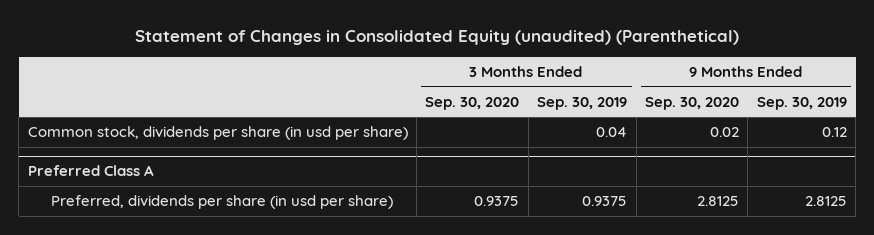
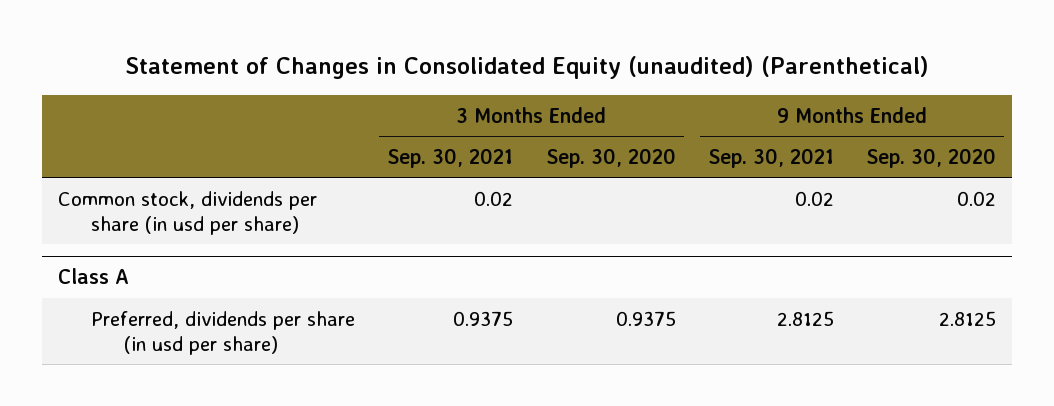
- | 3 Months Ended Sep. 30, 2020 | 3 Months Ended Sep. 30, 2019 | 9 Months Ended Sep. 30, 2020 | 9 Months Ended Sep. 30, 2019
+ | 3 Months Ended Sep. 30, 2021 | 3 Months Ended Sep. 30, 2020 | 9 Months Ended Sep. 30, 2021 | 9 Months Ended Sep. 30, 2020
- Preferred Class A
+ Class A

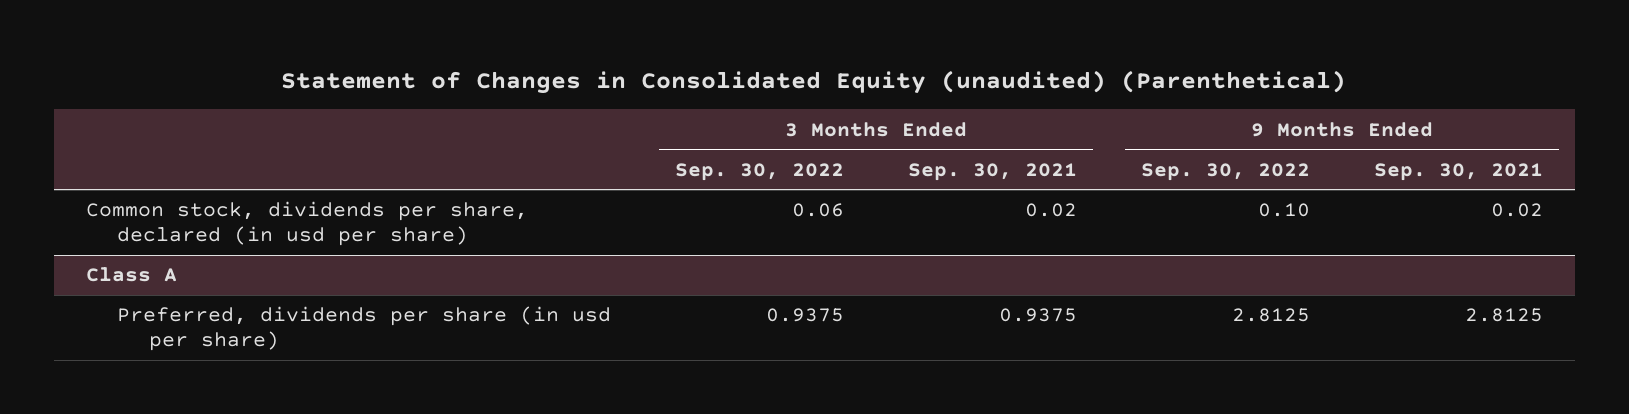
- | 3 Months Ended Sep. 30, 2021 | 3 Months Ended Sep. 30, 2020 | 9 Months Ended Sep. 30, 2021 | 9 Months Ended Sep. 30, 2020
+ | 3 Months Ended Sep. 30, 2022 | 3 Months Ended Sep. 30, 2021 | 9 Months Ended Sep. 30, 2022 | 9 Months Ended Sep. 30, 2021
- Common stock, dividends per share (in usd per share) | 0.02 | | 0.02 | 0.02
+ Common stock, dividends per share, declared (in usd per share) | 0.06 | 0.02 | 0.10 | 0.02

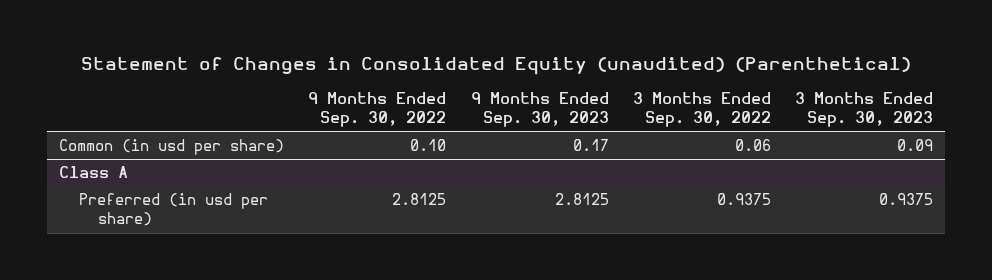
- | 3 Months Ended Sep. 30, 2022 | 3 Months Ended Sep. 30, 2021 | 9 Months Ended Sep. 30, 2022 | 9 Months Ended Sep. 30, 2021
+ | 9 Months Ended Sep. 30, 2022 | 9 Months Ended Sep. 30, 2023 | 3 Months Ended Sep. 30, 2022 | 3 Months Ended Sep. 30, 2023
- Common stock, dividends per share, declared (in usd per share) | 0.06 | 0.02 | 0.10 | 0.02
+ Common (in usd per share) | 0.10 | 0.17 | 0.06 | 0.09
@ Class A
- Preferred, dividends per share (in usd per share) | 0.9375 | 0.9375 | 2.8125 | 2.8125
+ Preferred (in usd per share) | 2.8125 | 2.8125 | 0.9375 | 0.9375

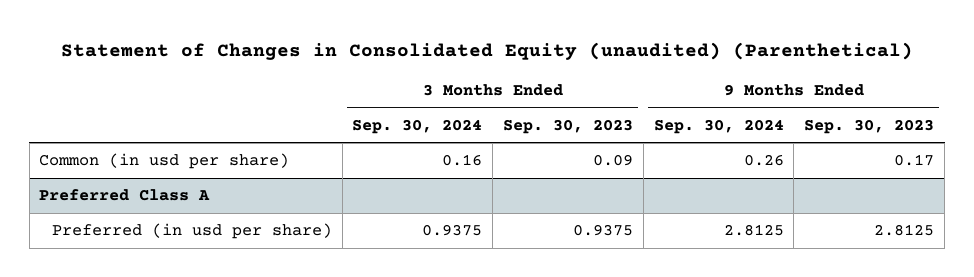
- | 9 Months Ended Sep. 30, 2022 | 9 Months Ended Sep. 30, 2023 | 3 Months Ended Sep. 30, 2022 | 3 Months Ended Sep. 30, 2023
+ | 3 Months Ended Sep. 30, 2024 | 3 Months Ended Sep. 30, 2023 | 9 Months Ended Sep. 30, 2024 | 9 Months Ended Sep. 30, 2023
- Class A
+ Preferred Class A

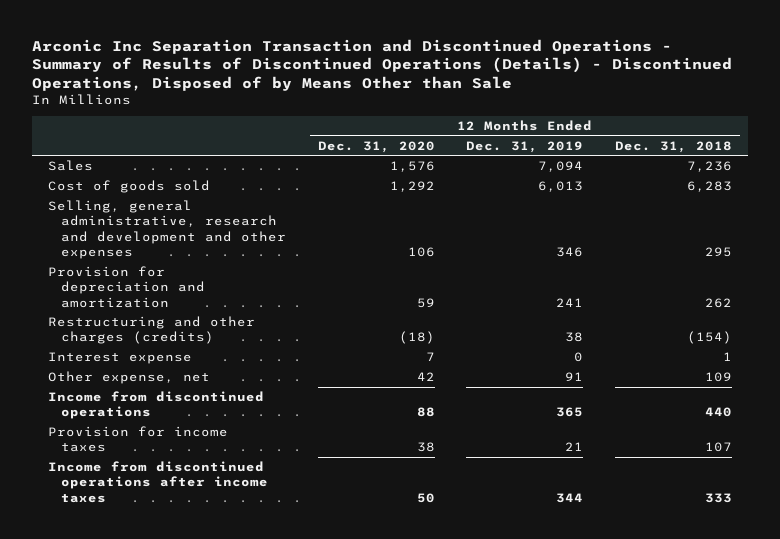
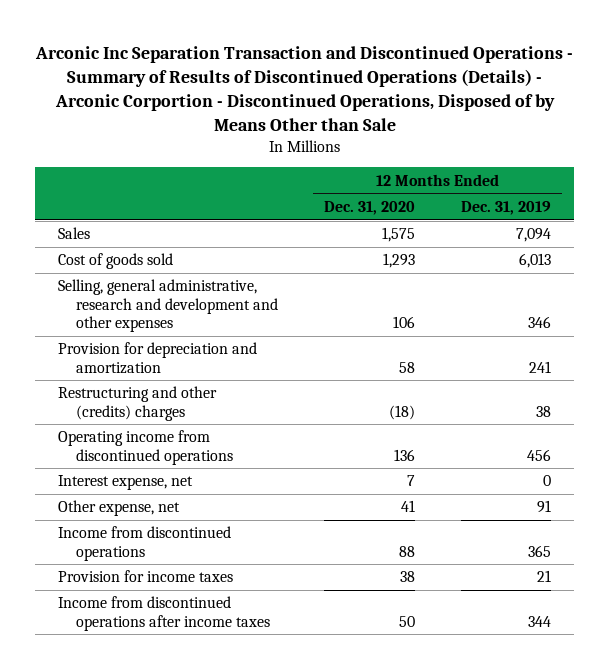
- Arconic Inc Separation Transaction and Discontinued Operations - Summary of Results of Discontinued Operations (Details) - Discontinued Operations, Disposed of by Means Other than Sale
+ Arconic Inc Separation Transaction and Discontinued Operations - Summary of Results of Discontinued Operations (Details) - Arconic Corportion - Discontinued Operations, Disposed of by Means Other than Sale
- | 12 Months Ended Dec. 31, 2020 | 12 Months Ended Dec. 31, 2019 | 12 Months Ended Dec. 31, 2018
+ | 12 Months Ended Dec. 31, 2020 | 12 Months Ended Dec. 31, 2019
- Sales | 1,576 | 7,094 | 7,236
- Cost of goods sold | 1,292 | 6,013 | 6,283
+ Sales | 1,575 | 7,094
+ Cost of goods sold | 1,293 | 6,013
- Provision for depreciation and amortization | 59 | 241 | 262
- Restructuring and other charges (credits) | (18) | 38 | (154)
- Interest expense | 7 | 0 | 1
- Other expense, net | 42 | 91 | 109
+ Provision for depreciation and amortization | 58 | 241
+ Restructuring and other (credits) charges | (18) | 38
+ Operating income from discontinued operations | 136 | 456
+ Interest expense, net | 7 | 0
+ Other expense, net | 41 | 91

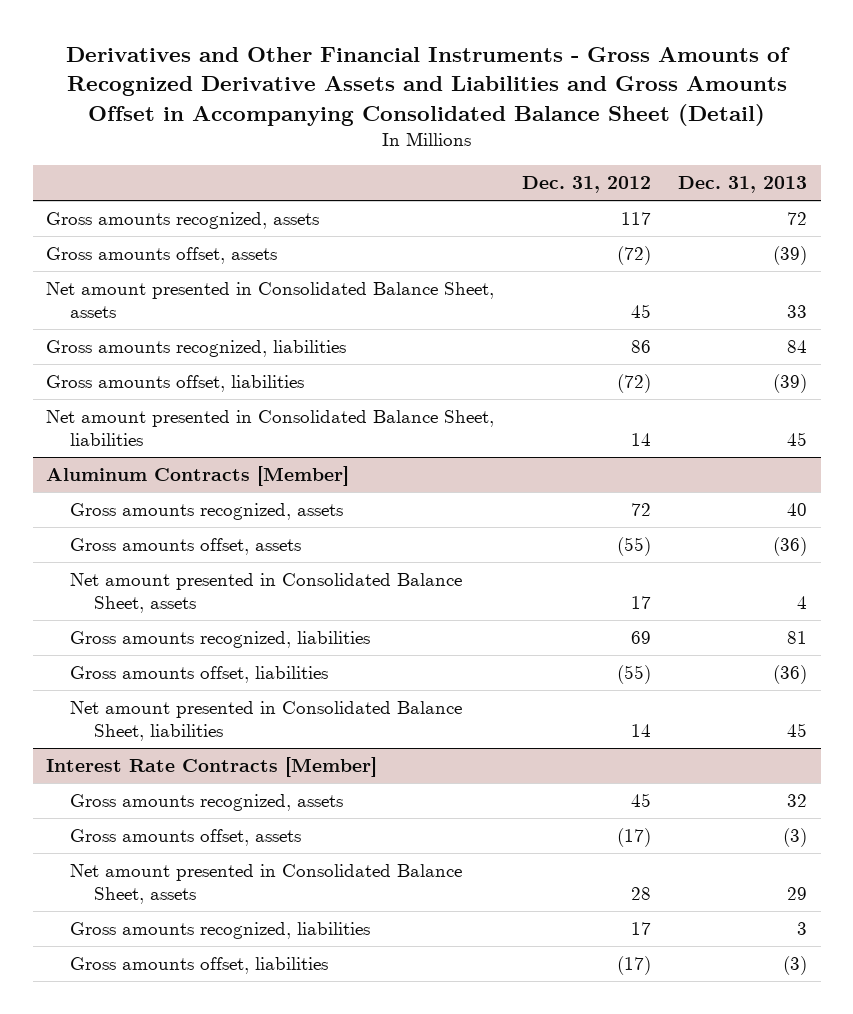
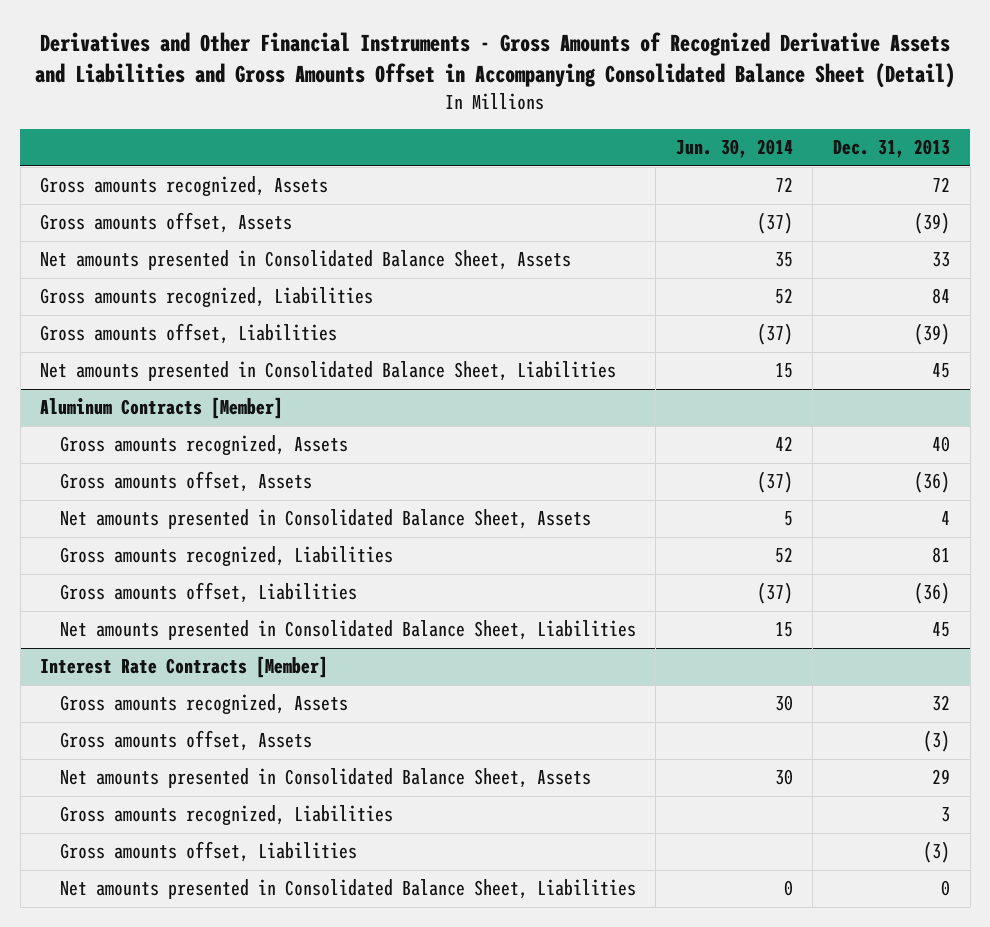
- | Dec. 31, 2012 | Dec. 31, 2013
+ | Jun. 30, 2014 | Dec. 31, 2013
- Gross amounts recognized, assets | 117 | 72
- Gross amounts offset, assets | (72) | (39)
- Net amount presented in Consolidated Balance Sheet, assets | 45 | 33
- Gross amounts recognized, liabilities | 86 | 84
- Gross amounts offset, liabilities | (72) | (39)
- Net amount presented in Consolidated Balance Sheet, liabilities | 14 | 45
+ Gross amounts recognized, Assets | 72 | 72
+ Gross amounts offset, Assets | (37) | (39)
+ Net amounts presented in Consolidated Balance Sheet, Assets | 35 | 33
+ Gross amounts recognized, Liabilities | 52 | 84
+ Gross amounts offset, Liabilities | (37) | (39)
+ Net amounts presented in Consolidated Balance Sheet, Liabilities | 15 | 45
@ Aluminum Contracts [Member]
- Gross amounts recognized, assets | 72 | 40
- Gross amounts offset, assets | (55) | (36)
- Net amount presented in Consolidated Balance Sheet, assets | 17 | 4
- Gross amounts recognized, liabilities | 69 | 81
- Gross amounts offset, liabilities | (55) | (36)
- Net amount presented in Consolidated Balance Sheet, liabilities | 14 | 45
+ Gross amounts recognized, Assets | 42 | 40
+ Gross amounts offset, Assets | (37) | (36)
+ Net amounts presented in Consolidated Balance Sheet, Assets | 5 | 4
+ Gross amounts recognized, Liabilities | 52 | 81
+ Gross amounts offset, Liabilities | (37) | (36)
+ Net amounts presented in Consolidated Balance Sheet, Liabilities | 15 | 45
@ Interest Rate Contracts [Member]
- Gross amounts recognized, assets | 45 | 32
- Gross amounts offset, assets | (17) | (3)
- Net amount presented in Consolidated Balance Sheet, assets | 28 | 29
- Gross amounts recognized, liabilities | 17 | 3
- Gross amounts offset, liabilities | (17) | (3)
+ Gross amounts recognized, Assets | 30 | 32
+ Gross amounts offset, Assets | | (3)
+ Net amounts presented in Consolidated Balance Sheet, Assets | 30 | 29
+ Gross amounts recognized, Liabilities | | 3
+ Gross amounts offset, Liabilities | | (3)
+ Net amounts presented in Consolidated Balance Sheet, Liabilities | 0 | 0

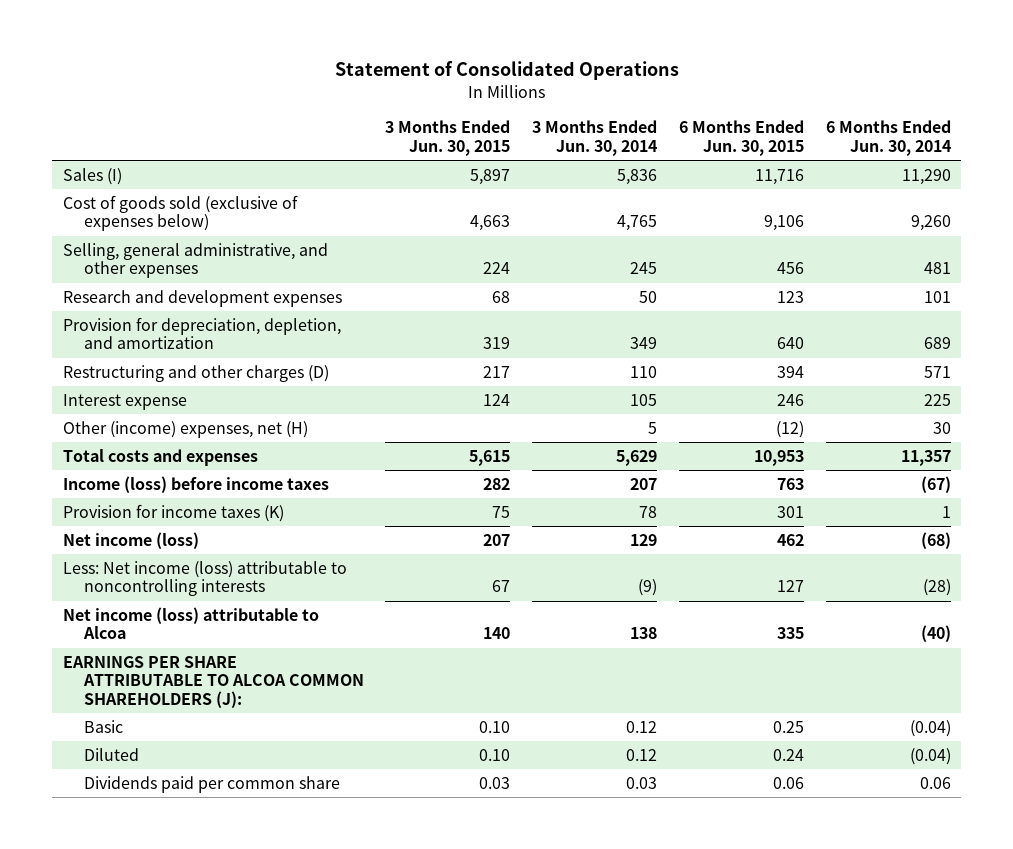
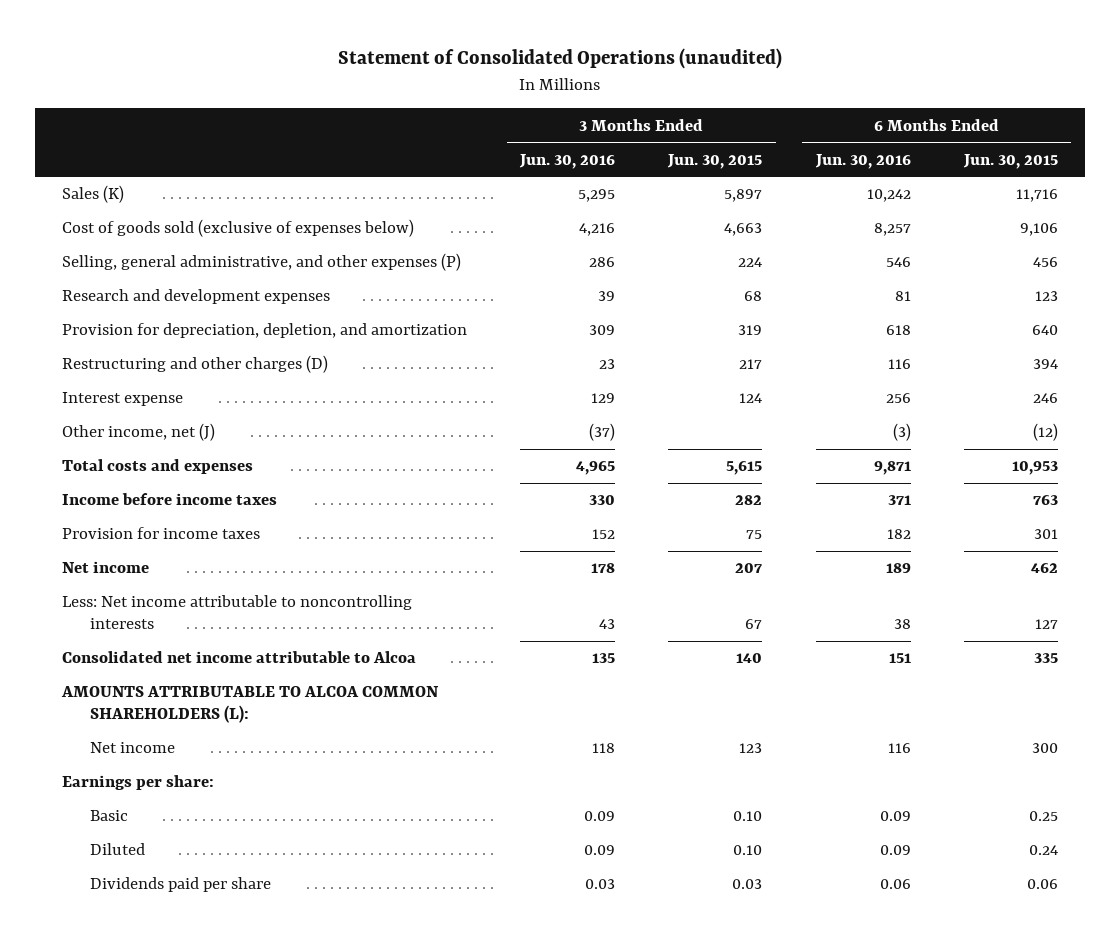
- Statement of Consolidated Operations
+ Statement of Consolidated Operations (unaudited)
- | 3 Months Ended Jun. 30, 2015 | 3 Months Ended Jun. 30, 2014 | 6 Months Ended Jun. 30, 2015 | 6 Months Ended Jun. 30, 2014
+ | 3 Months Ended Jun. 30, 2016 | 3 Months Ended Jun. 30, 2015 | 6 Months Ended Jun. 30, 2016 | 6 Months Ended Jun. 30, 2015
- Sales (I) | 5,897 | 5,836 | 11,716 | 11,290
+ Sales (K) | 5,295 | 5,897 | 10,242 | 11,716
- Selling, general administrative, and other expenses | 224 | 245 | 456 | 481
+ Selling, general administrative, and other expenses (P) | 286 | 224 | 546 | 456
- Other (income) expenses, net (H) | | 5 | (12) | 30
+ Other income, net (J) | (37) | | (3) | (12)
- Income (loss) before income taxes | 282 | 207 | 763 | (67)
- Provision for income taxes (K) | 75 | 78 | 301 | 1
- Net income (loss) | 207 | 129 | 462 | (68)
- Less: Net income (loss) attributable to noncontrolling interests | 67 | (9) | 127 | (28)
- Net income (loss) attributable to Alcoa | 140 | 138 | 335 | (40)
- EARNINGS PER SHARE ATTRIBUTABLE TO ALCOA COMMON SHAREHOLDERS (J):
+ Income before income taxes | 330 | 282 | 371 | 763
+ Provision for income taxes | 152 | 75 | 182 | 301
+ Net income | 178 | 207 | 189 | 462
+ Less: Net income attributable to noncontrolling interests | 43 | 67 | 38 | 127
+ Consolidated net income attributable to Alcoa | 135 | 140 | 151 | 335
+ AMOUNTS ATTRIBUTABLE TO ALCOA COMMON SHAREHOLDERS (L):
+ Net income | 118 | 123 | 116 | 300
+ Earnings per share:
- Dividends paid per common share | 0.03 | 0.03 | 0.06 | 0.06
+ Dividends paid per share | 0.03 | 0.03 | 0.06 | 0.06

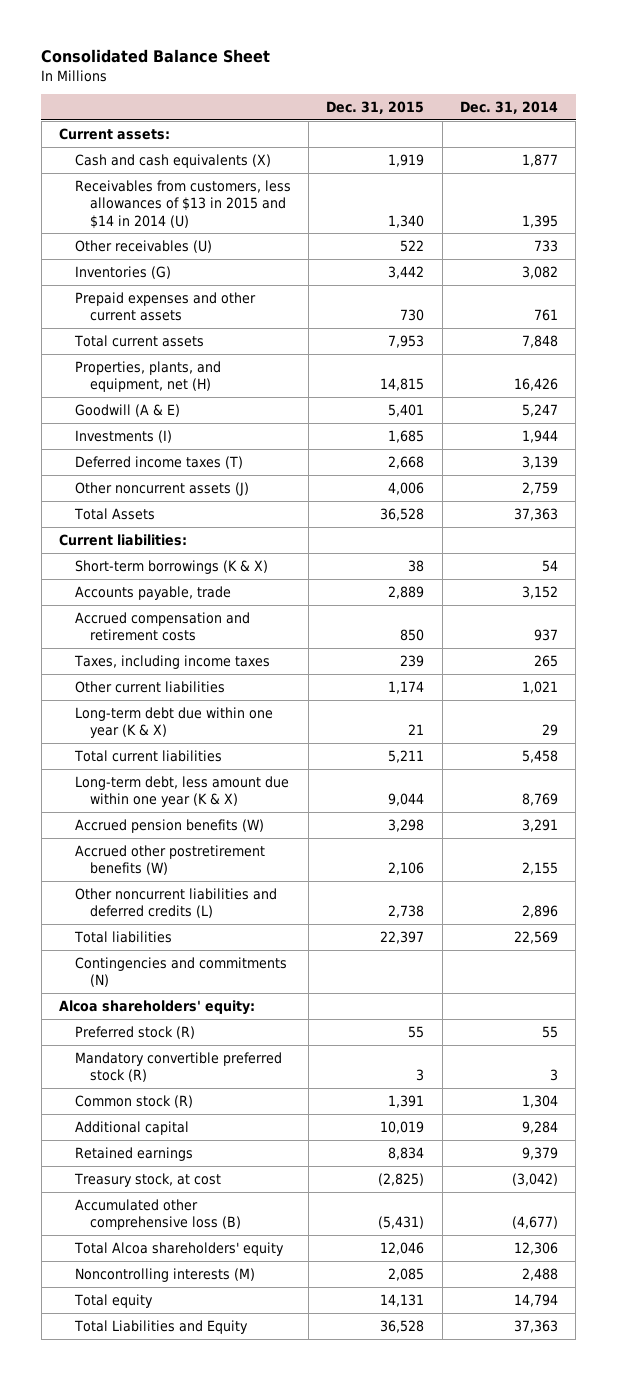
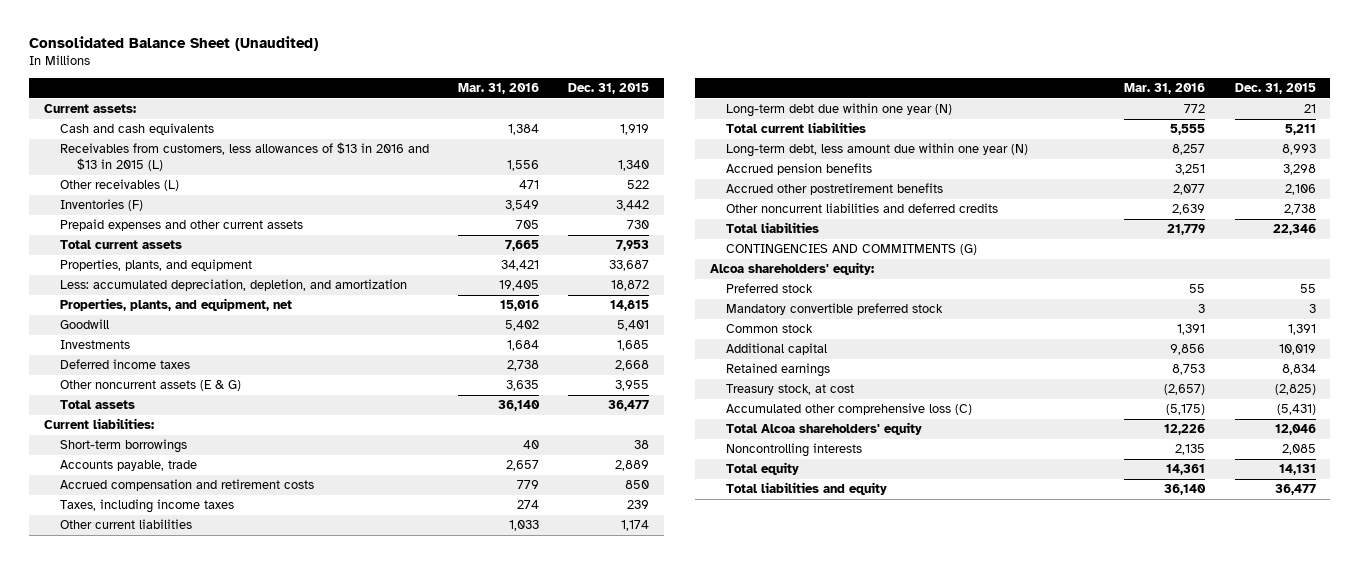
- Consolidated Balance Sheet
+ Consolidated Balance Sheet (Unaudited)
- | Dec. 31, 2015 | Dec. 31, 2014
+ | Mar. 31, 2016 | Dec. 31, 2015
- Cash and cash equivalents (X) | 1,919 | 1,877
- Receivables from customers, less allowances of $13 in 2015 and $14 in 2014 (U) | 1,340 | 1,395
- Other receivables (U) | 522 | 733
- Inventories (G) | 3,442 | 3,082
+ Cash and cash equivalents | 1,384 | 1,919
+ Receivables from customers, less allowances of $13 in 2016 and $13 in 2015 (L) | 1,556 | 1,340
+ Other receivables (L) | 471 | 522
+ Inventories (F) | 3,549 | 3,442
- Properties, plants, and equipment, net (H) | 14,815 | 16,426
- Goodwill (A & E) | 5,401 | 5,247
- Investments (I) | 1,685 | 1,944
- Deferred income taxes (T) | 2,668 | 3,139
- Other noncurrent assets (J) | 4,006 | 2,759
- Total Assets | 36,528 | 37,363
+ Properties, plants, and equipment | 34,421 | 33,687
+ Less: accumulated depreciation, depletion, and amortization | 19,405 | 18,872
+ Properties, plants, and equipment, net | 15,016 | 14,815
+ Goodwill | 5,402 | 5,401
+ Investments | 1,684 | 1,685
+ Deferred income taxes | 2,738 | 2,668
+ Other noncurrent assets (E & G) | 3,635 | 3,955
+ Total assets | 36,140 | 36,477
- Short-term borrowings (K & X) | 38 | 54
+ Short-term borrowings | 40 | 38
- Long-term debt due within one year (K & X) | 21 | 29
+ Long-term debt due within one year (N) | 772 | 21
- Long-term debt, less amount due within one year (K & X) | 9,044 | 8,769
- Accrued pension benefits (W) | 3,298 | 3,291
- Accrued other postretirement benefits (W) | 2,106 | 2,155
- Other noncurrent liabilities and deferred credits (L) | 2,738 | 2,896
- Total liabilities | 22,397 | 22,569
- Contingencies and commitments (N)
+ Long-term debt, less amount due within one year (N) | 8,257 | 8,993
+ Accrued pension benefits | 3,251 | 3,298
+ Accrued other postretirement benefits | 2,077 | 2,106
+ Other noncurrent liabilities and deferred credits | 2,639 | 2,738
+ Total liabilities | 21,779 | 22,346
+ CONTINGENCIES AND COMMITMENTS (G)
- Preferred stock (R) | 55 | 55
- Mandatory convertible preferred stock (R) | 3 | 3
- Common stock (R) | 1,391 | 1,304
+ Preferred stock | 55 | 55
+ Mandatory convertible preferred stock | 3 | 3
+ Common stock | 1,391 | 1,391
- Accumulated other comprehensive loss (B) | (5,431) | (4,677)
+ Accumulated other comprehensive loss (C) | (5,175) | (5,431)
- Noncontrolling interests (M) | 2,085 | 2,488
+ Noncontrolling interests | 2,135 | 2,085
- Total Liabilities and Equity | 36,528 | 37,363
+ Total liabilities and equity | 36,140 | 36,477

